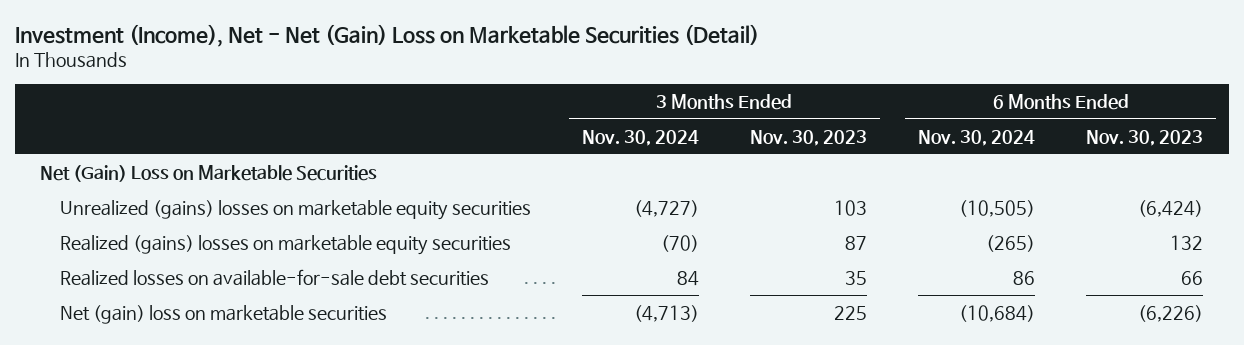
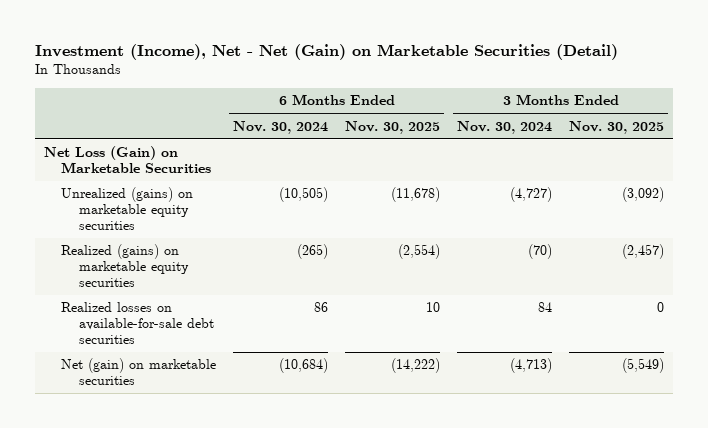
- Investment (Income), Net - Net (Gain) Loss on Marketable Securities (Detail)
+ Investment (Income), Net - Net (Gain) on Marketable Securities (Detail)
- | 3 Months Ended Nov. 30, 2024 | 3 Months Ended Nov. 30, 2023 | 6 Months Ended Nov. 30, 2024 | 6 Months Ended Nov. 30, 2023
+ | 6 Months Ended Nov. 30, 2024 | 6 Months Ended Nov. 30, 2025 | 3 Months Ended Nov. 30, 2024 | 3 Months Ended Nov. 30, 2025
- Net (Gain) Loss on Marketable Securities
- Unrealized (gains) losses on marketable equity securities | (4,727) | 103 | (10,505) | (6,424)
- Realized (gains) losses on marketable equity securities | (70) | 87 | (265) | 132
+ Net Loss (Gain) on Marketable Securities
+ Unrealized (gains) on marketable equity securities | (10,505) | (11,678) | (4,727) | (3,092)
+ Realized (gains) on marketable equity securities | (265) | (2,554) | (70) | (2,457)
- Net (gain) loss on marketable securities | (4,713) | 225 | (10,684) | (6,226)
+ Net (gain) on marketable securities | (10,684) | (14,222) | (4,713) | (5,549)

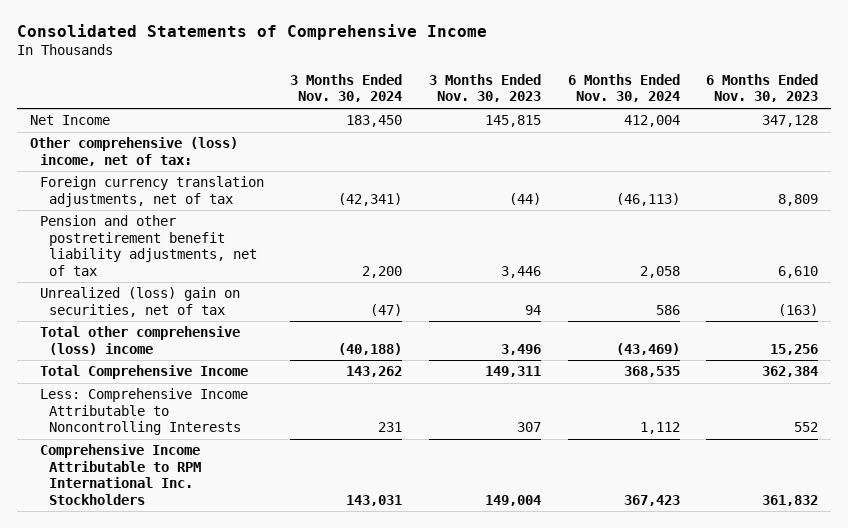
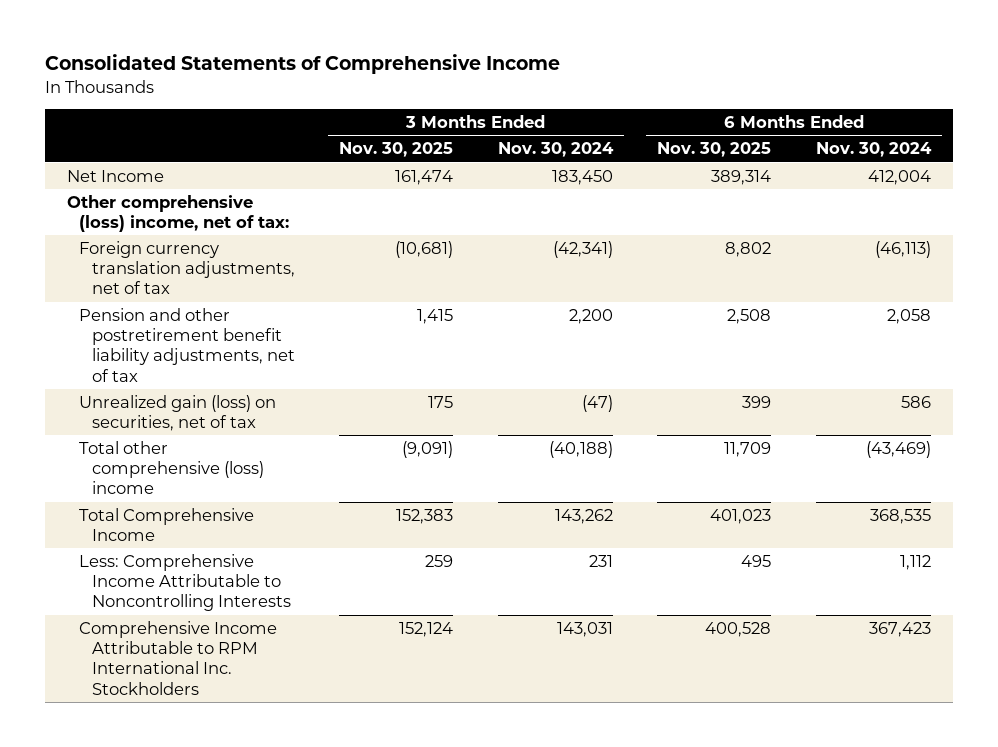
- | 3 Months Ended Nov. 30, 2024 | 3 Months Ended Nov. 30, 2023 | 6 Months Ended Nov. 30, 2024 | 6 Months Ended Nov. 30, 2023
+ | 3 Months Ended Nov. 30, 2025 | 3 Months Ended Nov. 30, 2024 | 6 Months Ended Nov. 30, 2025 | 6 Months Ended Nov. 30, 2024
- Unrealized (loss) gain on securities, net of tax | (47) | 94 | 586 | (163)
+ Unrealized gain (loss) on securities, net of tax | 175 | (47) | 399 | 586

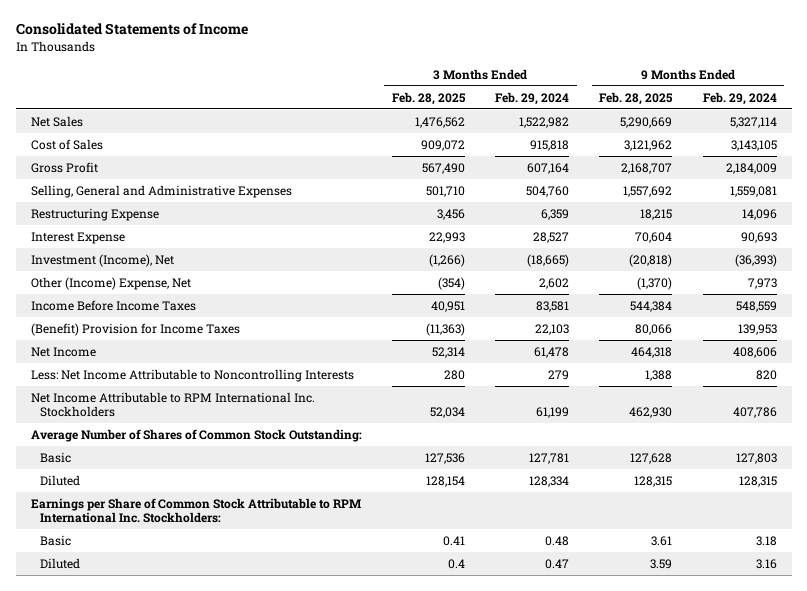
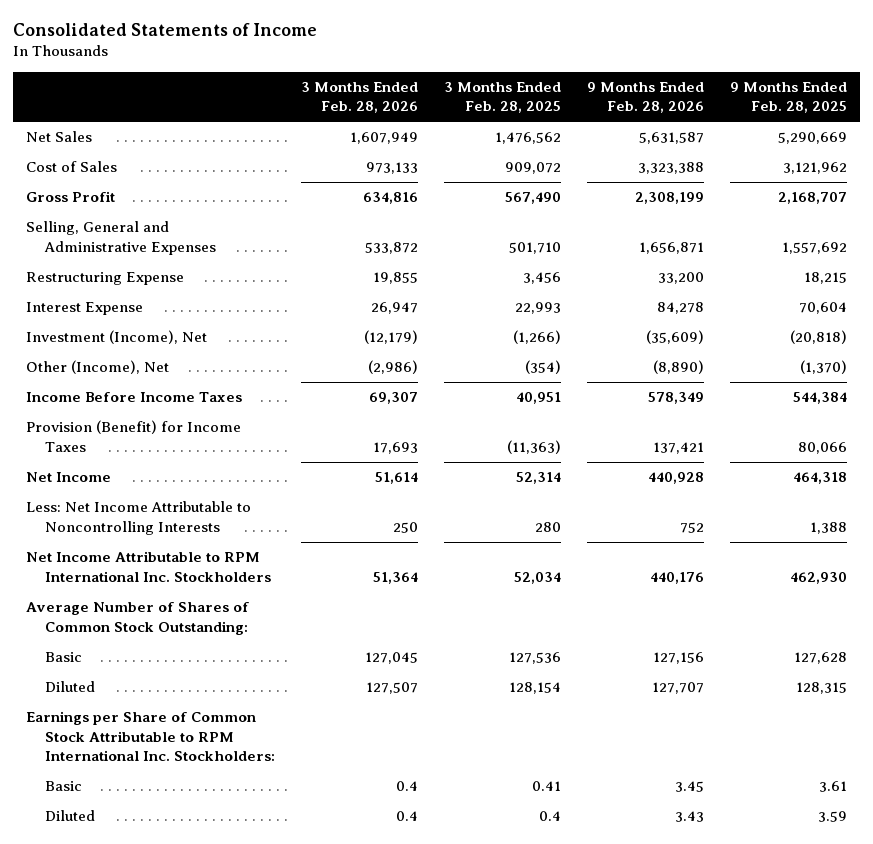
- | 3 Months Ended Feb. 28, 2025 | 3 Months Ended Feb. 29, 2024 | 9 Months Ended Feb. 28, 2025 | 9 Months Ended Feb. 29, 2024
+ | 3 Months Ended Feb. 28, 2026 | 3 Months Ended Feb. 28, 2025 | 9 Months Ended Feb. 28, 2026 | 9 Months Ended Feb. 28, 2025
- Other (Income) Expense, Net | (354) | 2,602 | (1,370) | 7,973
+ Other (Income), Net | (2,986) | (354) | (8,890) | (1,370)
- (Benefit) Provision for Income Taxes | (11,363) | 22,103 | 80,066 | 139,953
+ Provision (Benefit) for Income Taxes | 17,693 | (11,363) | 137,421 | 80,066

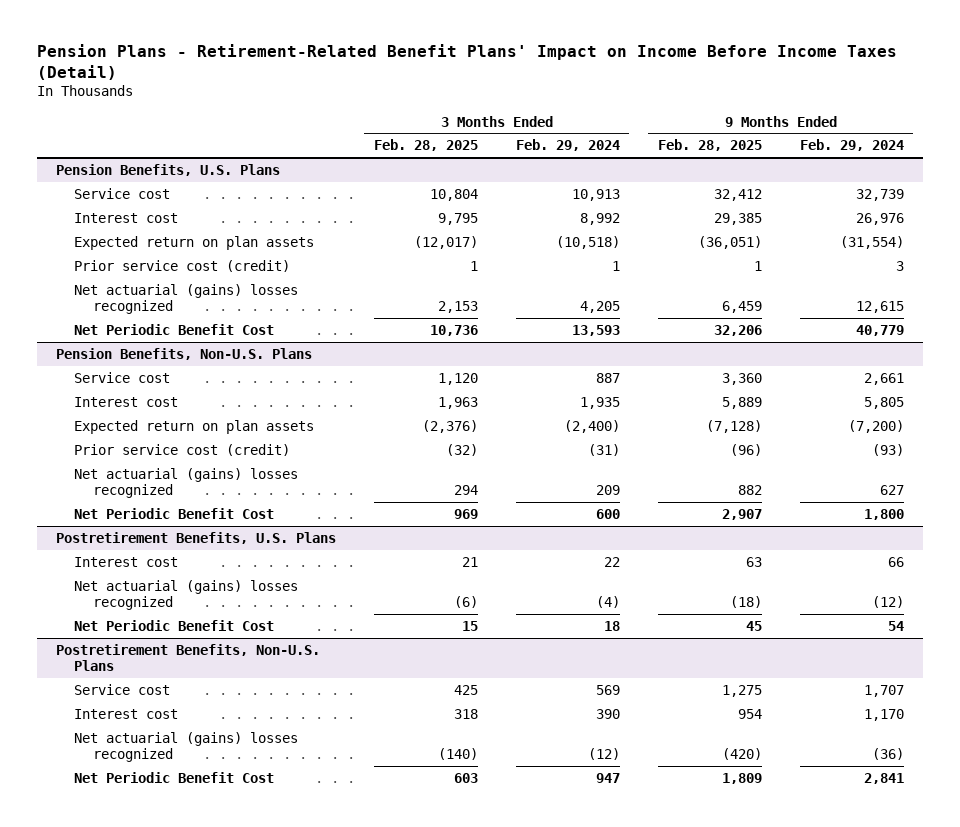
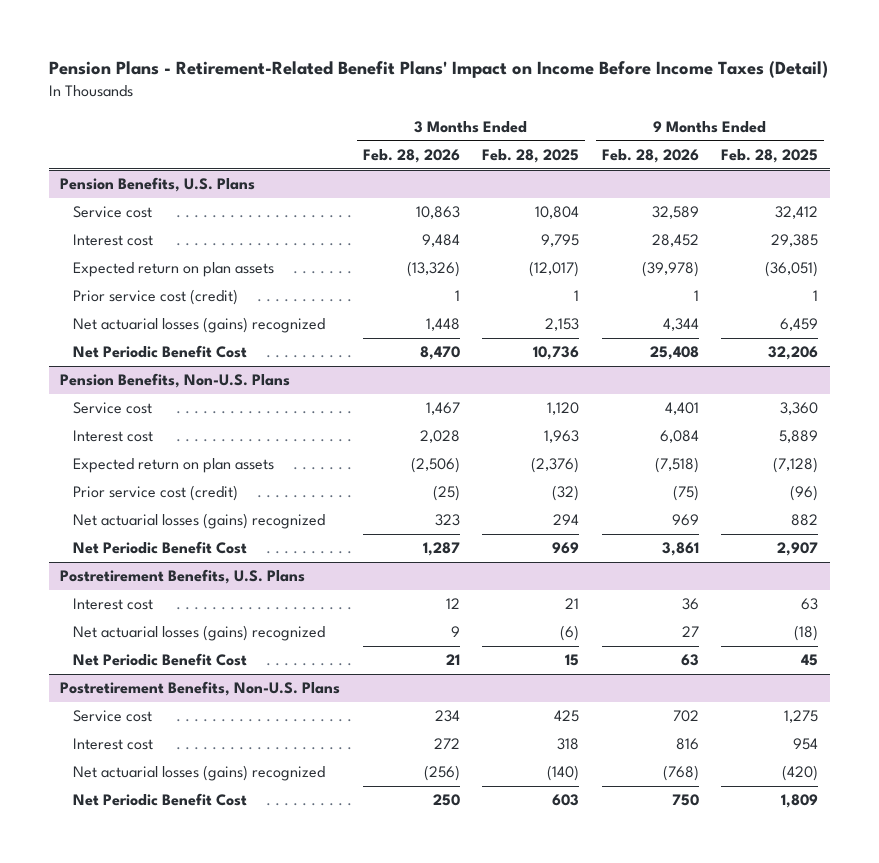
- | 3 Months Ended Feb. 28, 2025 | 3 Months Ended Feb. 29, 2024 | 9 Months Ended Feb. 28, 2025 | 9 Months Ended Feb. 29, 2024
+ | 3 Months Ended Feb. 28, 2026 | 3 Months Ended Feb. 28, 2025 | 9 Months Ended Feb. 28, 2026 | 9 Months Ended Feb. 28, 2025
@ Pension Benefits, U.S. Plans
- Net actuarial (gains) losses recognized | 2,153 | 4,205 | 6,459 | 12,615
+ Net actuarial losses (gains) recognized | 1,448 | 2,153 | 4,344 | 6,459
@ Pension Benefits, Non-U.S. Plans
- Net actuarial (gains) losses recognized | 294 | 209 | 882 | 627
+ Net actuarial losses (gains) recognized | 323 | 294 | 969 | 882
@ Postretirement Benefits, U.S. Plans
- Net actuarial (gains) losses recognized | (6) | (4) | (18) | (12)
+ Net actuarial losses (gains) recognized | 9 | (6) | 27 | (18)
@ Postretirement Benefits, Non-U.S. Plans
- Net actuarial (gains) losses recognized | (140) | (12) | (420) | (36)
+ Net actuarial losses (gains) recognized | (256) | (140) | (768) | (420)

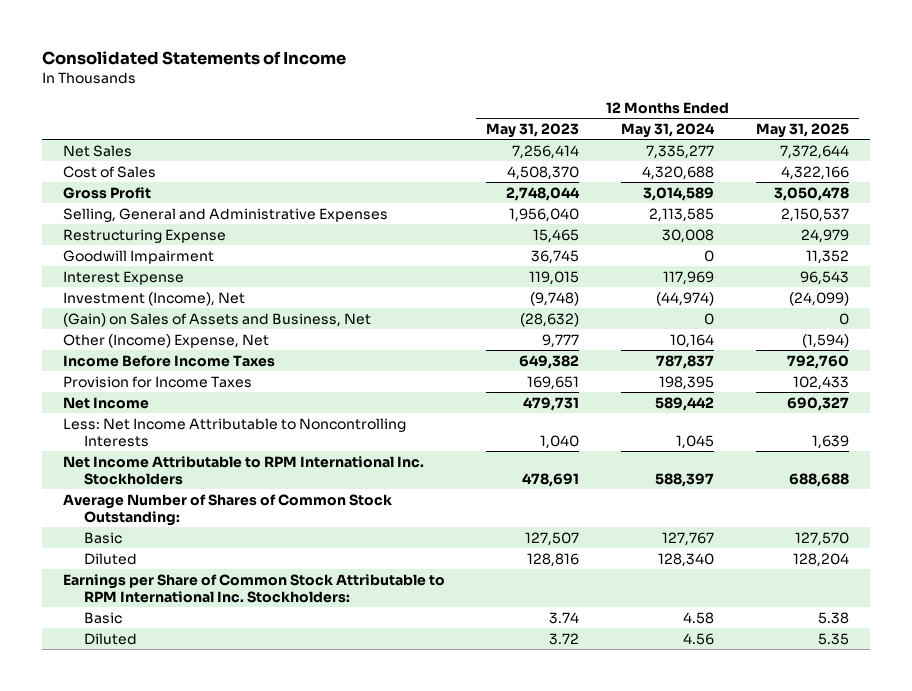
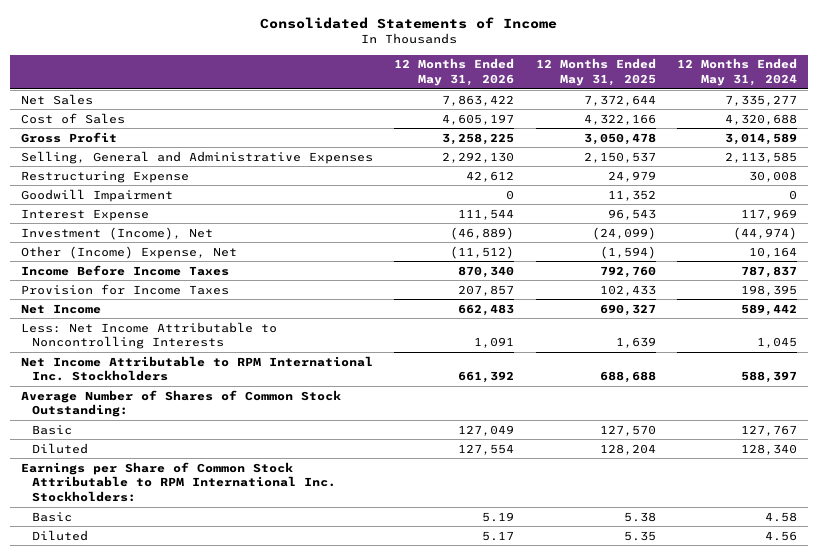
- | 12 Months Ended May 31, 2023 | 12 Months Ended May 31, 2024 | 12 Months Ended May 31, 2025
+ | 12 Months Ended May 31, 2026 | 12 Months Ended May 31, 2025 | 12 Months Ended May 31, 2024
- (Gain) on Sales of Assets and Business, Net | (28,632) | 0 | 0

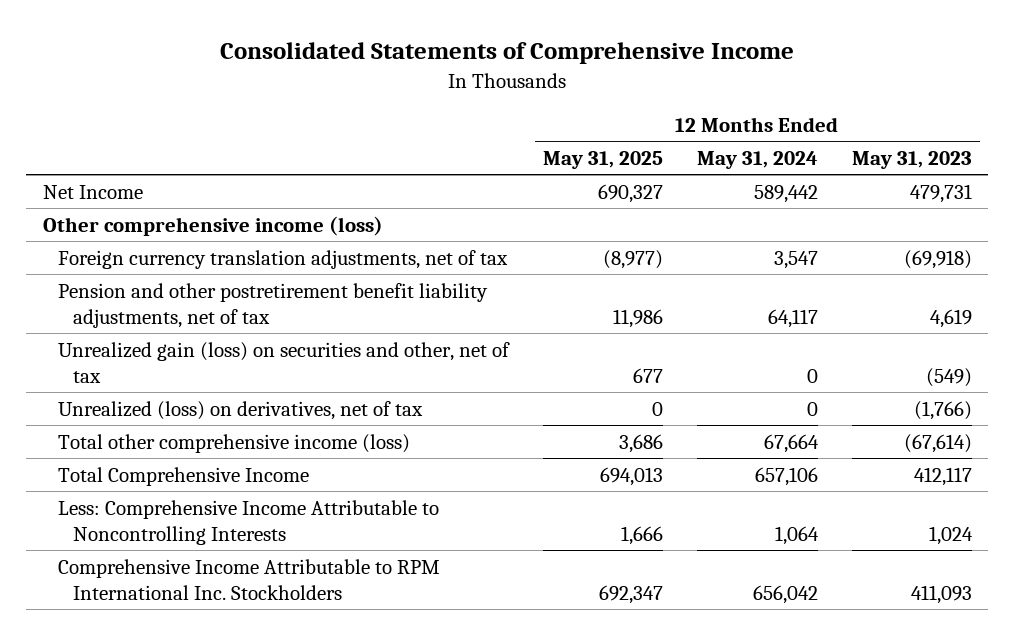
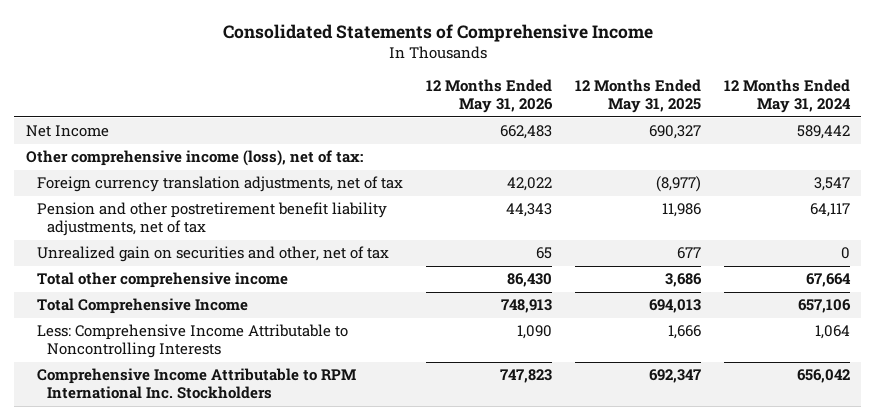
- | 12 Months Ended May 31, 2025 | 12 Months Ended May 31, 2024 | 12 Months Ended May 31, 2023
+ | 12 Months Ended May 31, 2026 | 12 Months Ended May 31, 2025 | 12 Months Ended May 31, 2024
- Other comprehensive income (loss)
+ Other comprehensive income (loss), net of tax:
- Unrealized gain (loss) on securities and other, net of tax | 677 | 0 | (549)
- Unrealized (loss) on derivatives, net of tax | 0 | 0 | (1,766)
- Total other comprehensive income (loss) | 3,686 | 67,664 | (67,614)
+ Unrealized gain on securities and other, net of tax | 65 | 677 | 0
+ Total other comprehensive income | 86,430 | 3,686 | 67,664

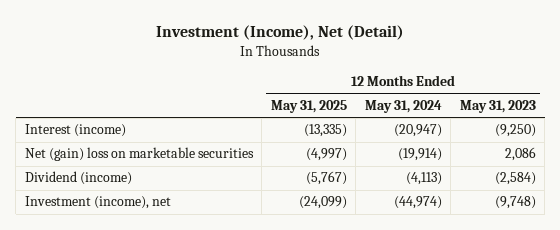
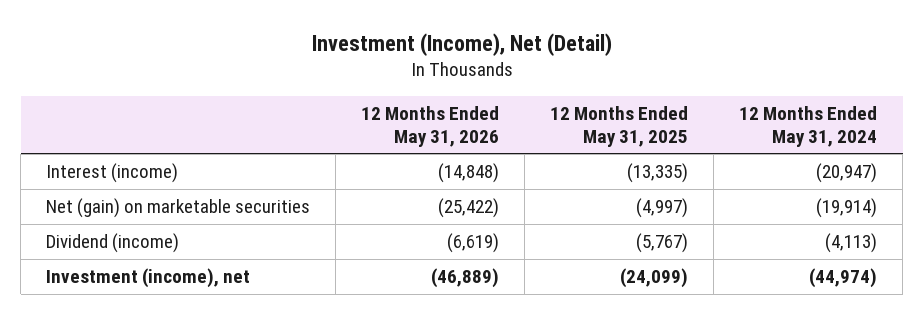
- | 12 Months Ended May 31, 2025 | 12 Months Ended May 31, 2024 | 12 Months Ended May 31, 2023
+ | 12 Months Ended May 31, 2026 | 12 Months Ended May 31, 2025 | 12 Months Ended May 31, 2024
- Net (gain) loss on marketable securities | (4,997) | (19,914) | 2,086
+ Net (gain) on marketable securities | (25,422) | (4,997) | (19,914)

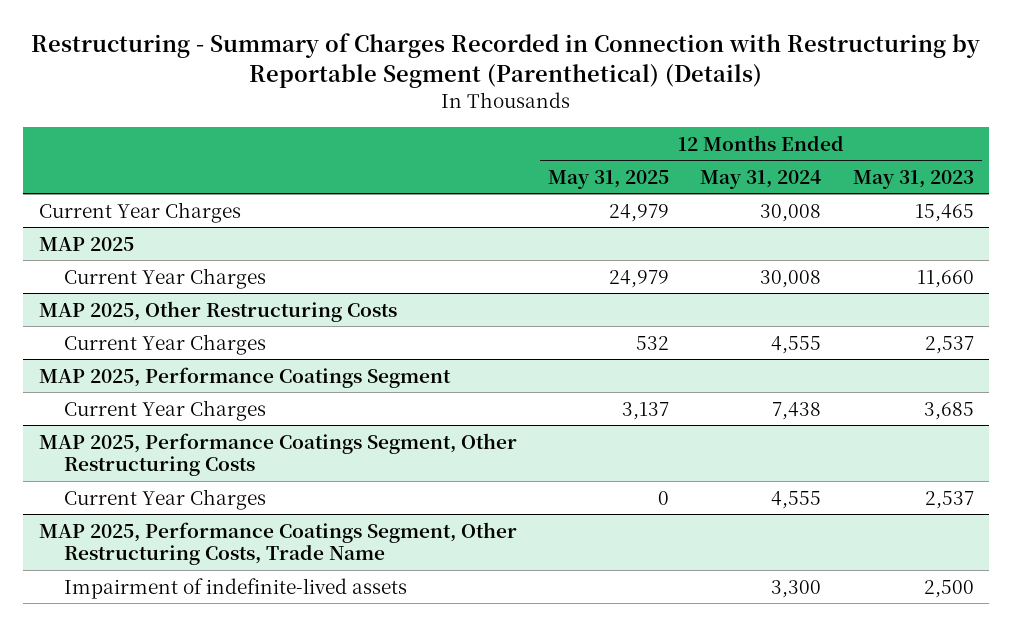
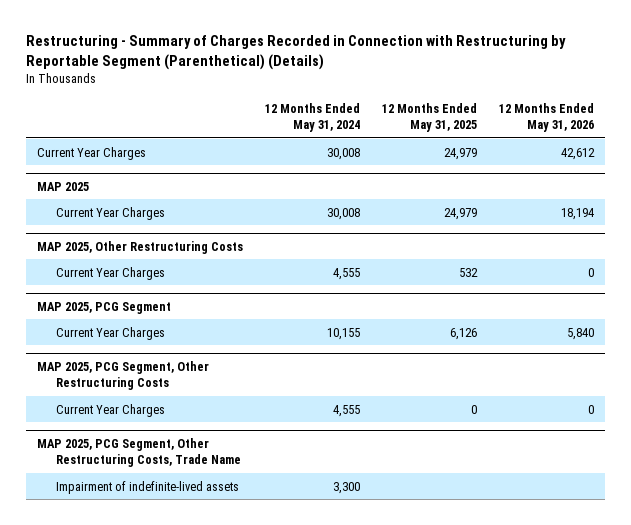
- | 12 Months Ended May 31, 2025 | 12 Months Ended May 31, 2024 | 12 Months Ended May 31, 2023
+ | 12 Months Ended May 31, 2024 | 12 Months Ended May 31, 2025 | 12 Months Ended May 31, 2026
- MAP 2025, Performance Coatings Segment
- Current Year Charges | 3,137 | 7,438 | 3,685
- MAP 2025, Performance Coatings Segment, Other Restructuring Costs
+ MAP 2025, PCG Segment
+ Current Year Charges | 10,155 | 6,126 | 5,840
+ MAP 2025, PCG Segment, Other Restructuring Costs
- MAP 2025, Performance Coatings Segment, Other Restructuring Costs, Trade Name
+ MAP 2025, PCG Segment, Other Restructuring Costs, Trade Name

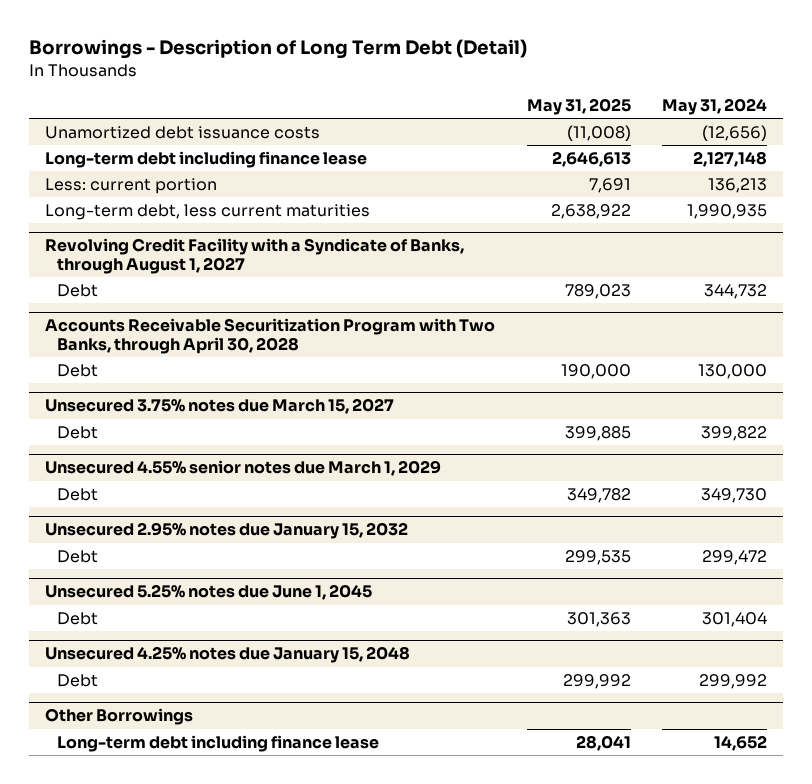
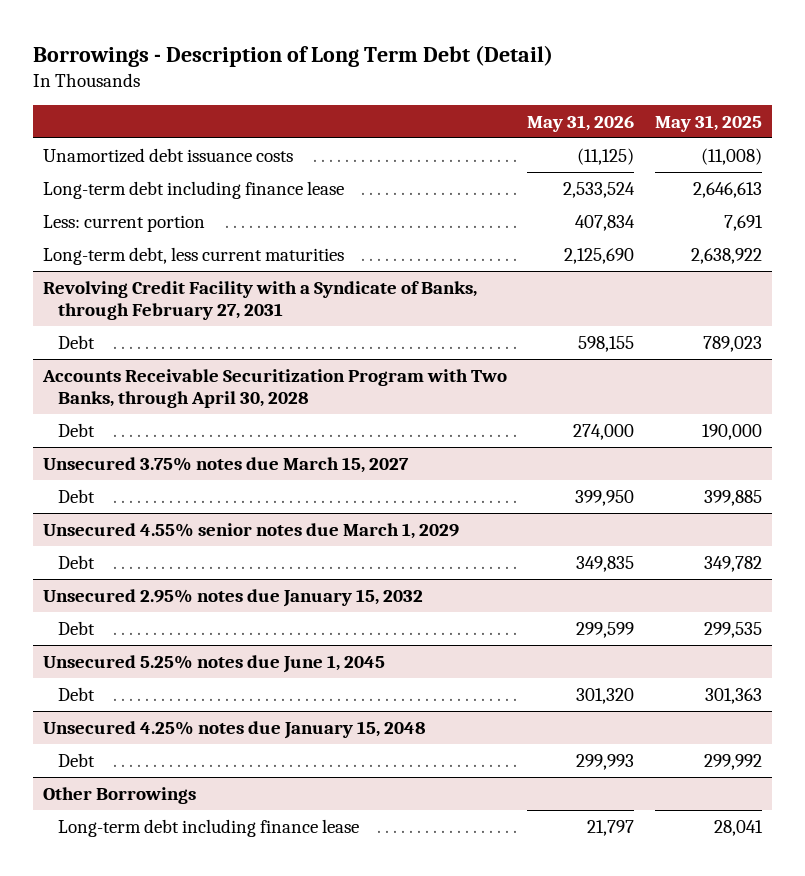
- | May 31, 2025 | May 31, 2024
+ | May 31, 2026 | May 31, 2025
- Revolving Credit Facility with a Syndicate of Banks, through August 1, 2027
+ Revolving Credit Facility with a Syndicate of Banks, through February 27, 2031

